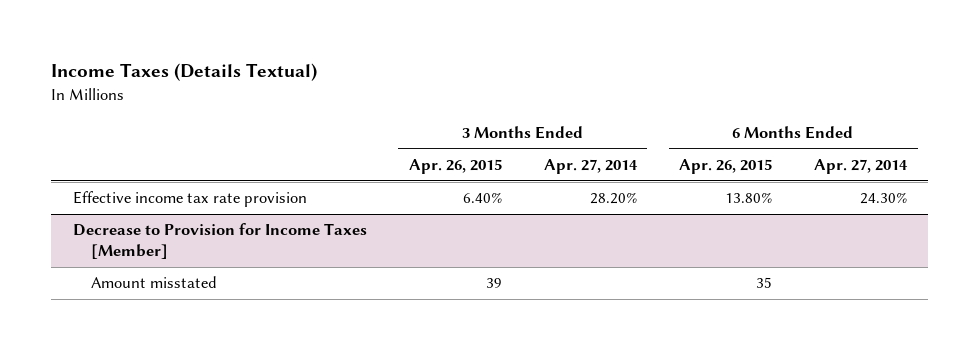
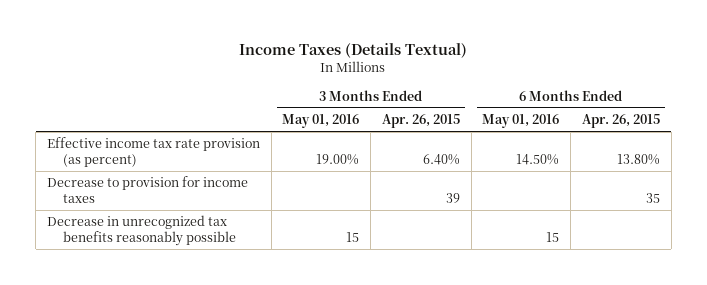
- | 3 Months Ended Apr. 26, 2015 | 3 Months Ended Apr. 27, 2014 | 6 Months Ended Apr. 26, 2015 | 6 Months Ended Apr. 27, 2014
+ | 3 Months Ended May 01, 2016 | 3 Months Ended Apr. 26, 2015 | 6 Months Ended May 01, 2016 | 6 Months Ended Apr. 26, 2015
- Effective income tax rate provision | 6.40% | 28.20% | 13.80% | 24.30%
- Decrease to Provision for Income Taxes [Member]
- Amount misstated | 39 | | 35 |
+ Effective income tax rate provision (as percent) | 19.00% | 6.40% | 14.50% | 13.80%
+ Decrease to provision for income taxes | | 39 | | 35
+ Decrease in unrecognized tax benefits reasonably possible | 15 | | 15 |

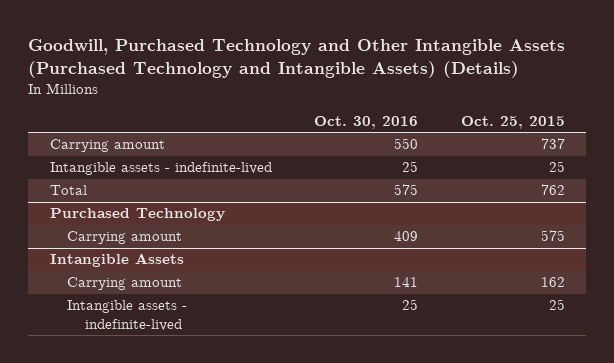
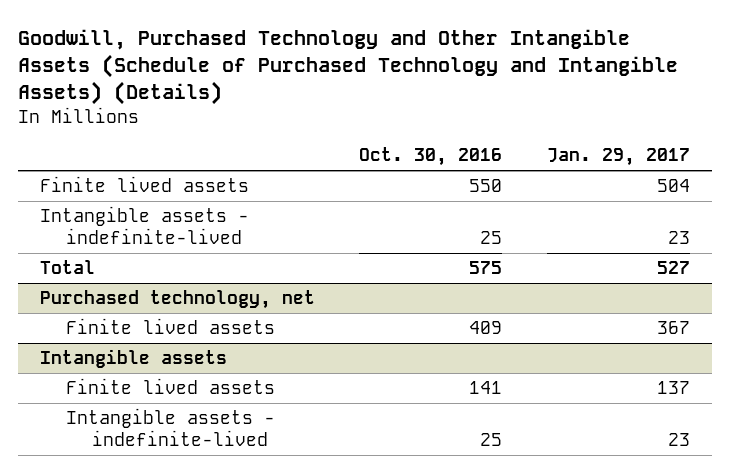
- Goodwill, Purchased Technology and Other Intangible Assets (Purchased Technology and Intangible Assets) (Details)
+ Goodwill, Purchased Technology and Other Intangible Assets (Schedule of Purchased Technology and Intangible Assets) (Details)
- | Oct. 30, 2016 | Oct. 25, 2015
+ | Oct. 30, 2016 | Jan. 29, 2017
- Carrying amount | 550 | 737
+ Finite lived assets | 550 | 504
- Purchased Technology
- Carrying amount | 409 | 575
- Intangible Assets
- Carrying amount | 141 | 162
+ Purchased technology, net
+ Finite lived assets | 409 | 367
+ Intangible assets
+ Finite lived assets | 141 | 137

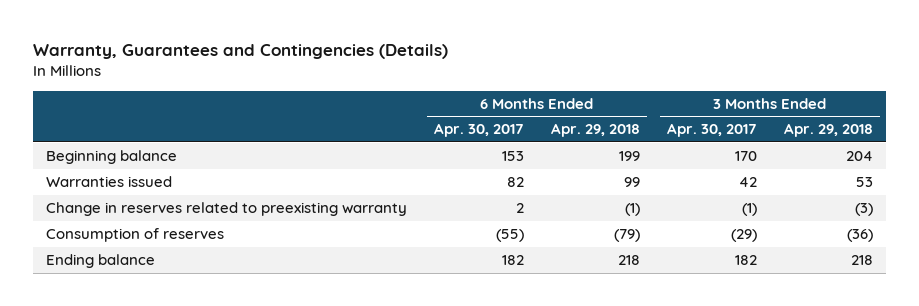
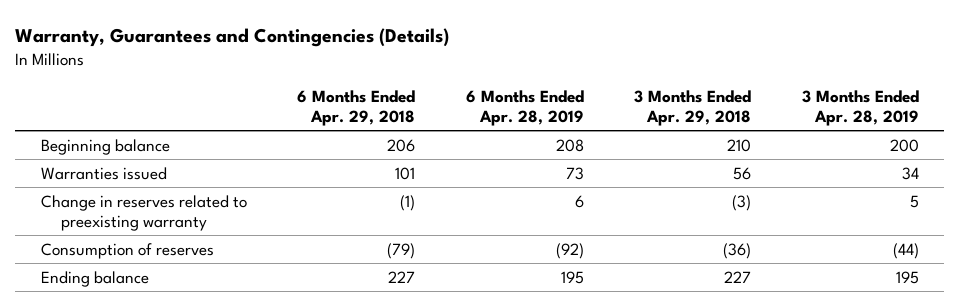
- | 6 Months Ended Apr. 30, 2017 | 6 Months Ended Apr. 29, 2018 | 3 Months Ended Apr. 30, 2017 | 3 Months Ended Apr. 29, 2018
+ | 6 Months Ended Apr. 29, 2018 | 6 Months Ended Apr. 28, 2019 | 3 Months Ended Apr. 29, 2018 | 3 Months Ended Apr. 28, 2019
- Beginning balance | 153 | 199 | 170 | 204
- Warranties issued | 82 | 99 | 42 | 53
+ Beginning balance | 206 | 208 | 210 | 200
+ Warranties issued | 101 | 73 | 56 | 34
- Ending balance | 182 | 218 | 182 | 218
+ Ending balance | 227 | 195 | 227 | 195

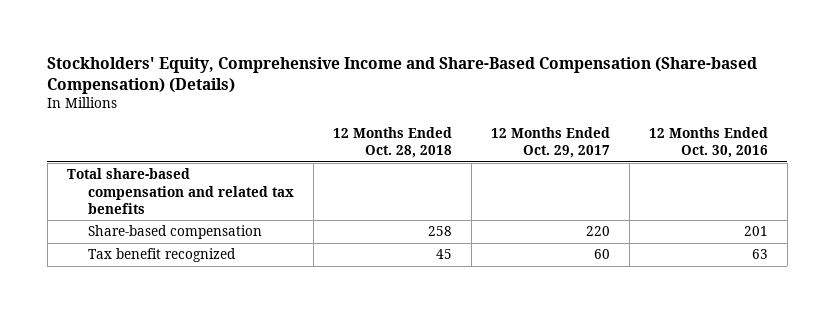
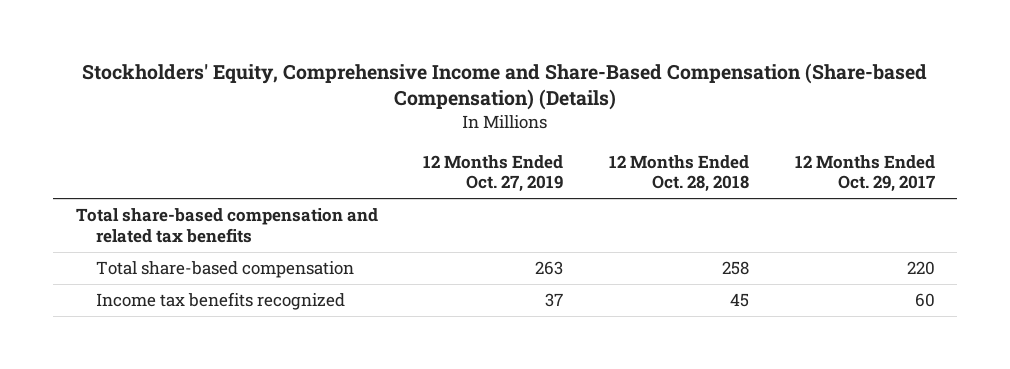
- | 12 Months Ended Oct. 28, 2018 | 12 Months Ended Oct. 29, 2017 | 12 Months Ended Oct. 30, 2016
+ | 12 Months Ended Oct. 27, 2019 | 12 Months Ended Oct. 28, 2018 | 12 Months Ended Oct. 29, 2017
- Share-based compensation | 258 | 220 | 201
- Tax benefit recognized | 45 | 60 | 63
+ Total share-based compensation | 263 | 258 | 220
+ Income tax benefits recognized | 37 | 45 | 60

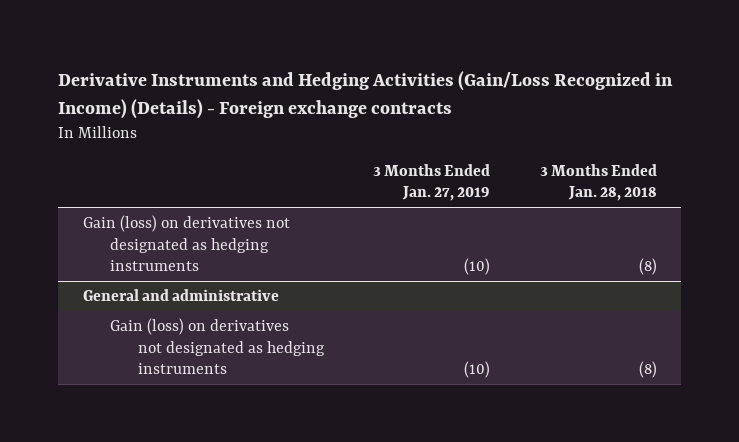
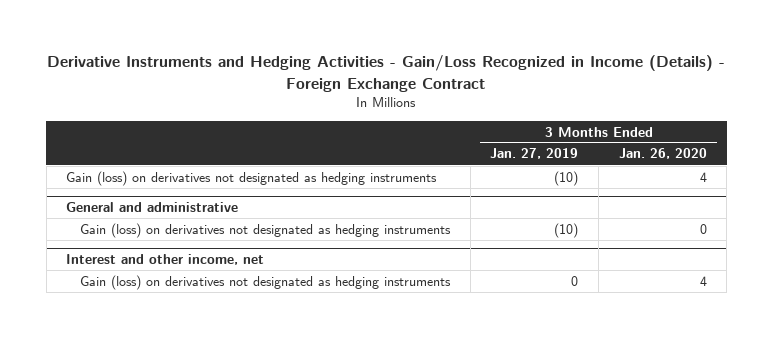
- Derivative Instruments and Hedging Activities (Gain/Loss Recognized in Income) (Details) - Foreign exchange contracts
+ Derivative Instruments and Hedging Activities - Gain/Loss Recognized in Income (Details) - Foreign Exchange Contract
- | 3 Months Ended Jan. 27, 2019 | 3 Months Ended Jan. 28, 2018
+ | 3 Months Ended Jan. 27, 2019 | 3 Months Ended Jan. 26, 2020
+ Interest and other income, net
+ Gain (loss) on derivatives not designated as hedging instruments | 0 | 4

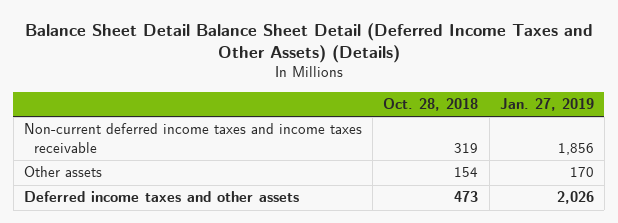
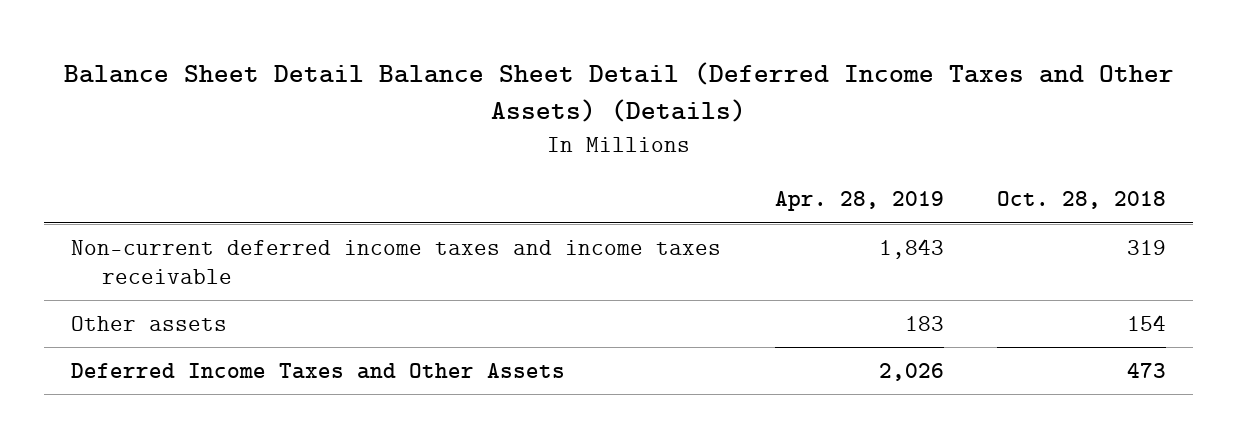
- | Oct. 28, 2018 | Jan. 27, 2019
+ | Apr. 28, 2019 | Oct. 28, 2018
- Deferred income taxes and other assets | 473 | 2,026
+ Deferred Income Taxes and Other Assets | 2,026 | 473

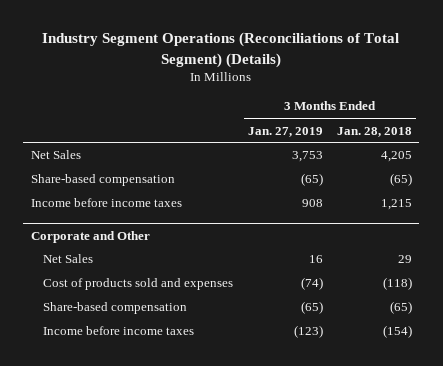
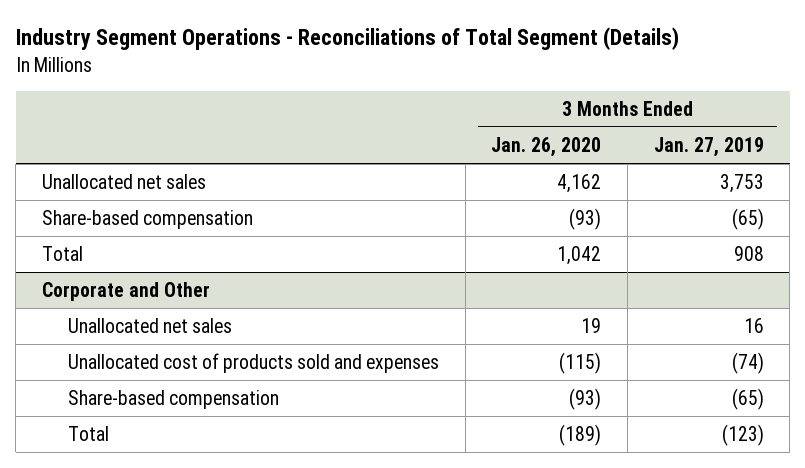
- Industry Segment Operations (Reconciliations of Total Segment) (Details)
+ Industry Segment Operations - Reconciliations of Total Segment (Details)
- | 3 Months Ended Jan. 27, 2019 | 3 Months Ended Jan. 28, 2018
+ | 3 Months Ended Jan. 26, 2020 | 3 Months Ended Jan. 27, 2019
- Net Sales | 3,753 | 4,205
+ Unallocated net sales | 4,162 | 3,753
- Income before income taxes | 908 | 1,215
+ Total | 1,042 | 908
@ Corporate and Other
- Net Sales | 16 | 29
- Cost of products sold and expenses | (74) | (118)
+ Unallocated net sales | 19 | 16
+ Unallocated cost of products sold and expenses | (115) | (74)
- Income before income taxes | (123) | (154)
+ Total | (189) | (123)

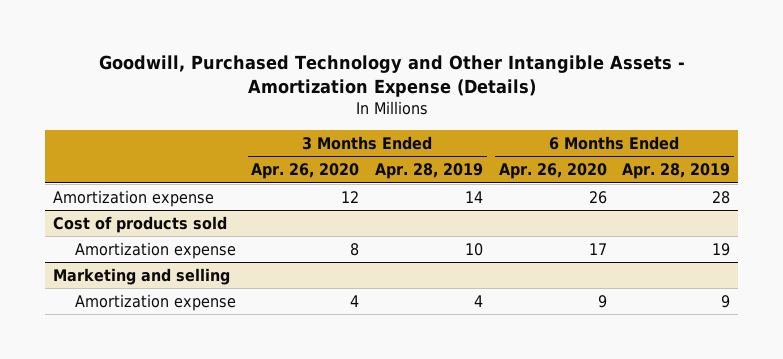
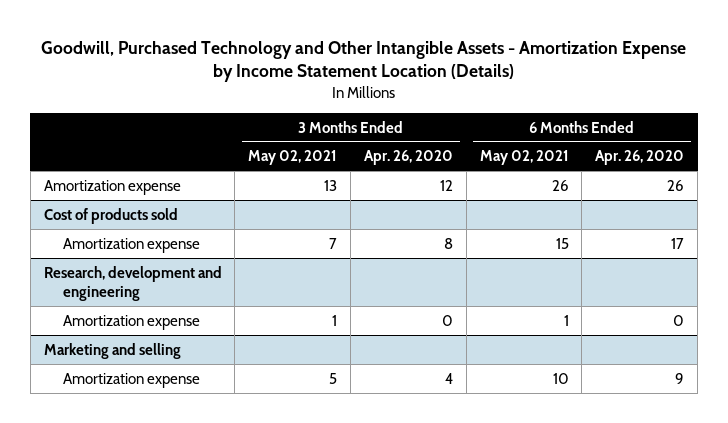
- Goodwill, Purchased Technology and Other Intangible Assets - Amortization Expense (Details)
+ Goodwill, Purchased Technology and Other Intangible Assets - Amortization Expense by Income Statement Location (Details)
- | 3 Months Ended Apr. 26, 2020 | 3 Months Ended Apr. 28, 2019 | 6 Months Ended Apr. 26, 2020 | 6 Months Ended Apr. 28, 2019
+ | 3 Months Ended May 02, 2021 | 3 Months Ended Apr. 26, 2020 | 6 Months Ended May 02, 2021 | 6 Months Ended Apr. 26, 2020
+ Research, development and engineering
+ Amortization expense | 1 | 0 | 1 | 0

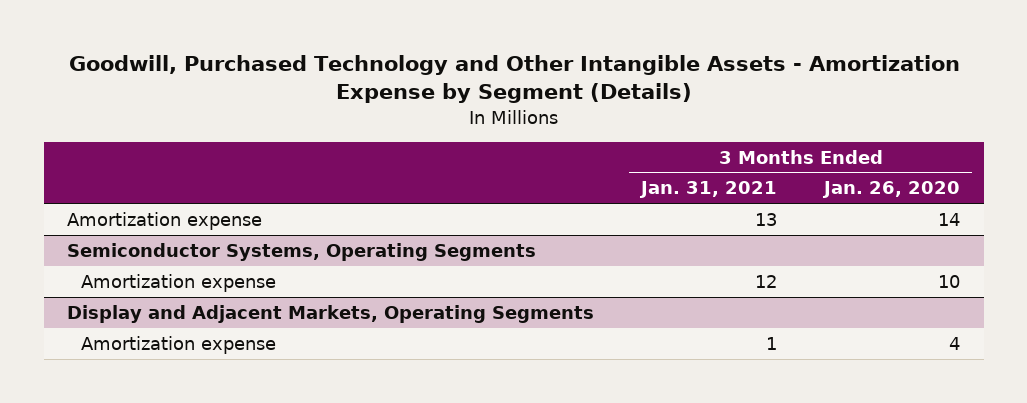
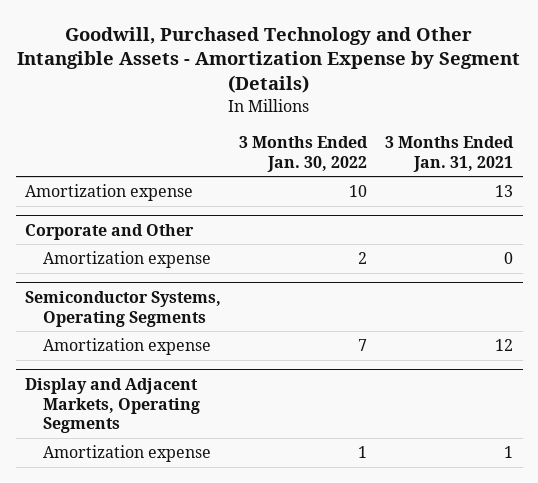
- | 3 Months Ended Jan. 31, 2021 | 3 Months Ended Jan. 26, 2020
+ | 3 Months Ended Jan. 30, 2022 | 3 Months Ended Jan. 31, 2021
+ Corporate and Other
+ Amortization expense | 2 | 0

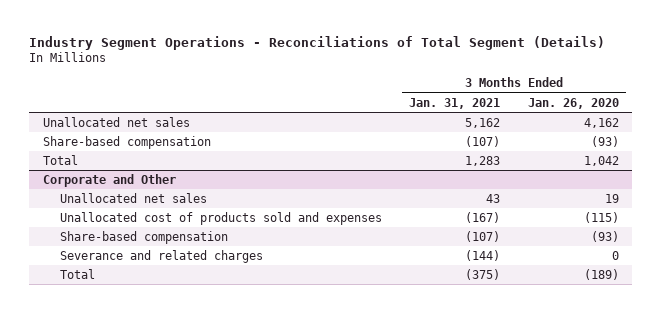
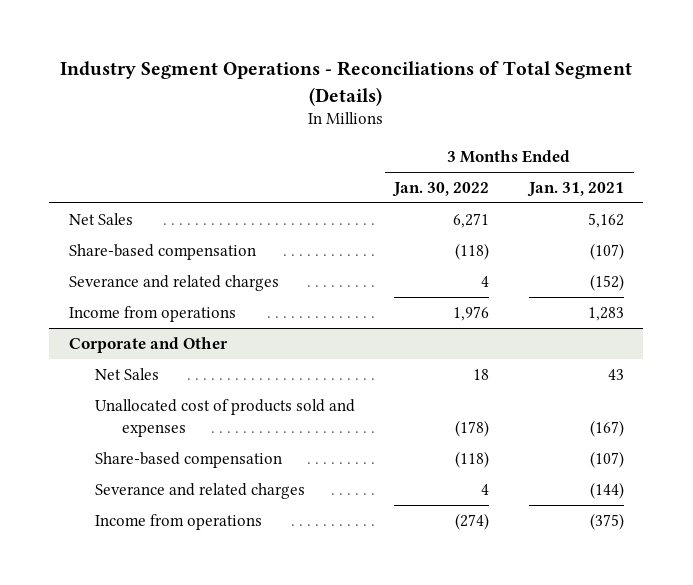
- | 3 Months Ended Jan. 31, 2021 | 3 Months Ended Jan. 26, 2020
+ | 3 Months Ended Jan. 30, 2022 | 3 Months Ended Jan. 31, 2021
- Unallocated net sales | 5,162 | 4,162
+ Net Sales | 6,271 | 5,162
- Total | 1,283 | 1,042
+ Severance and related charges | 4 | (152)
+ Income from operations | 1,976 | 1,283
@ Corporate and Other
- Unallocated net sales | 43 | 19
+ Net Sales | 18 | 43
- Total | (375) | (189)
+ Income from operations | (274) | (375)

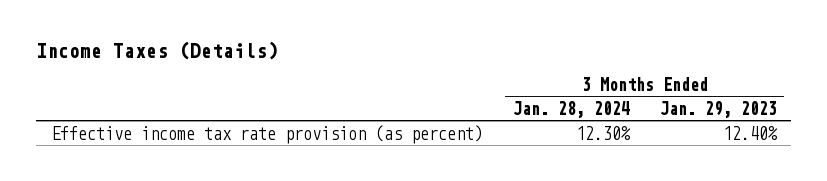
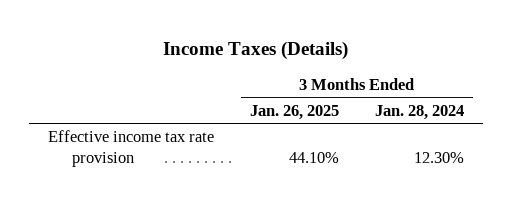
- | 3 Months Ended Jan. 28, 2024 | 3 Months Ended Jan. 29, 2023
+ | 3 Months Ended Jan. 26, 2025 | 3 Months Ended Jan. 28, 2024
- Effective income tax rate provision (as percent) | 12.30% | 12.40%
+ Effective income tax rate provision | 44.10% | 12.30%

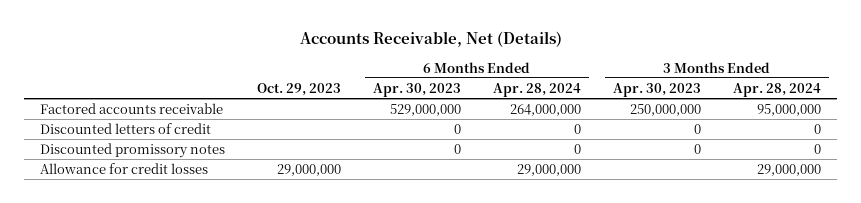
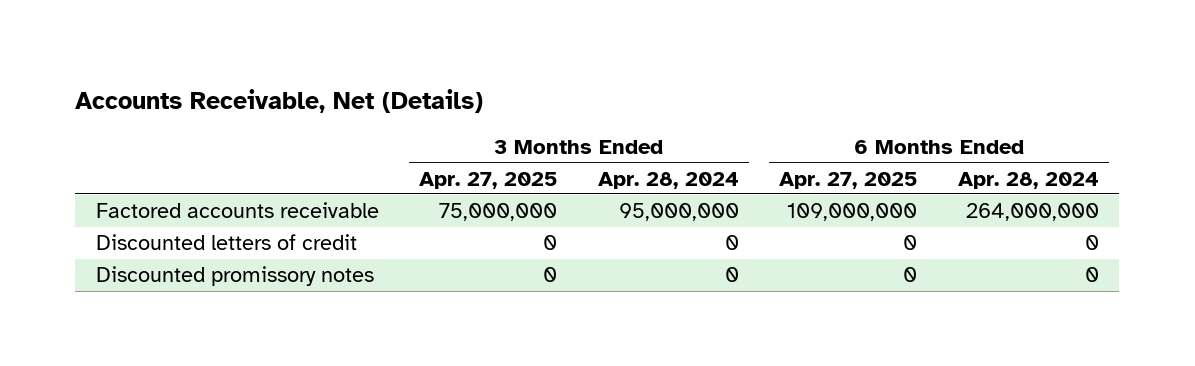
- | Oct. 29, 2023 | 6 Months Ended Apr. 30, 2023 | 6 Months Ended Apr. 28, 2024 | 3 Months Ended Apr. 30, 2023 | 3 Months Ended Apr. 28, 2024
+ | 3 Months Ended Apr. 27, 2025 | 3 Months Ended Apr. 28, 2024 | 6 Months Ended Apr. 27, 2025 | 6 Months Ended Apr. 28, 2024
- Allowance for credit losses | 29,000,000 | | 29,000,000 | | 29,000,000

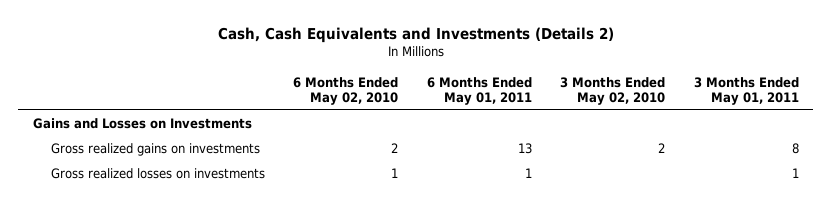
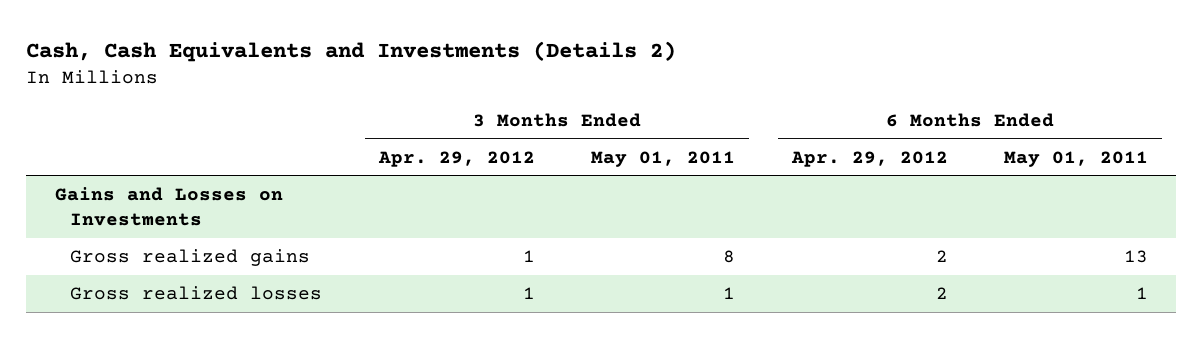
- | 6 Months Ended May 02, 2010 | 6 Months Ended May 01, 2011 | 3 Months Ended May 02, 2010 | 3 Months Ended May 01, 2011
+ | 3 Months Ended Apr. 29, 2012 | 3 Months Ended May 01, 2011 | 6 Months Ended Apr. 29, 2012 | 6 Months Ended May 01, 2011
- Gross realized gains on investments | 2 | 13 | 2 | 8
- Gross realized losses on investments | 1 | 1 | | 1
+ Gross realized gains | 1 | 8 | 2 | 13
+ Gross realized losses | 1 | 1 | 2 | 1

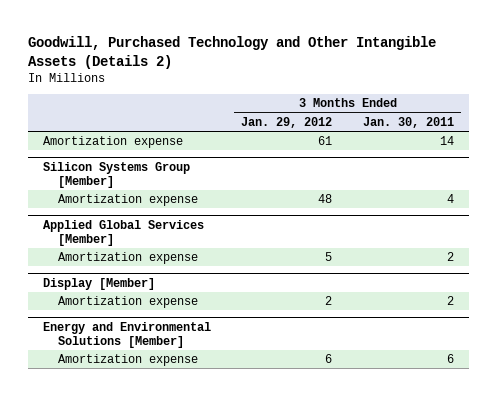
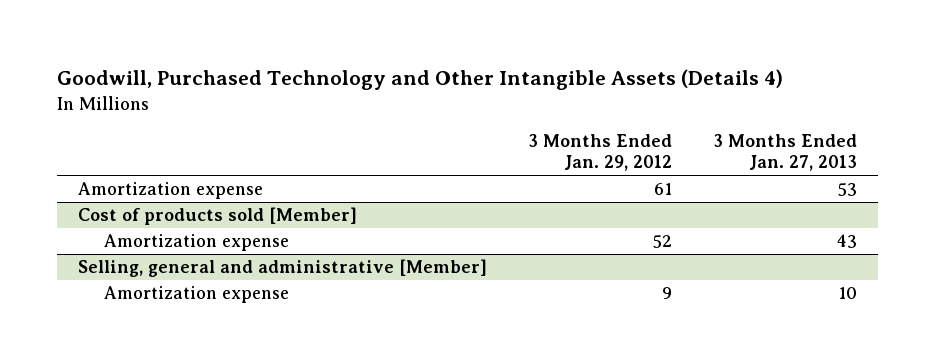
- Goodwill, Purchased Technology and Other Intangible Assets (Details 2)
+ Goodwill, Purchased Technology and Other Intangible Assets (Details 4)
- | 3 Months Ended Jan. 29, 2012 | 3 Months Ended Jan. 30, 2011
+ | 3 Months Ended Jan. 29, 2012 | 3 Months Ended Jan. 27, 2013
- Silicon Systems Group [Member]
- Amortization expense | 48 | 4
- Applied Global Services [Member]
- Amortization expense | 5 | 2
- Display [Member]
- Amortization expense | 2 | 2
- Energy and Environmental Solutions [Member]
- Amortization expense | 6 | 6
+ Cost of products sold [Member]
+ Amortization expense | 52 | 43
+ Selling, general and administrative [Member]
+ Amortization expense | 9 | 10

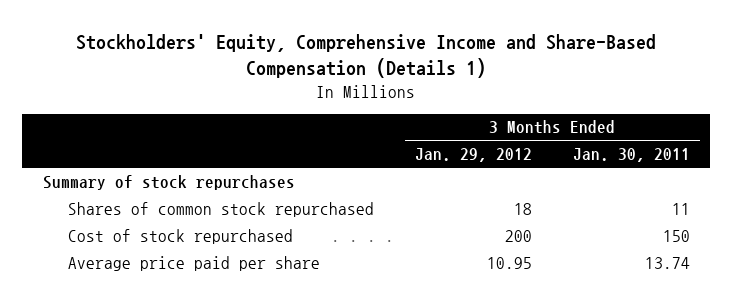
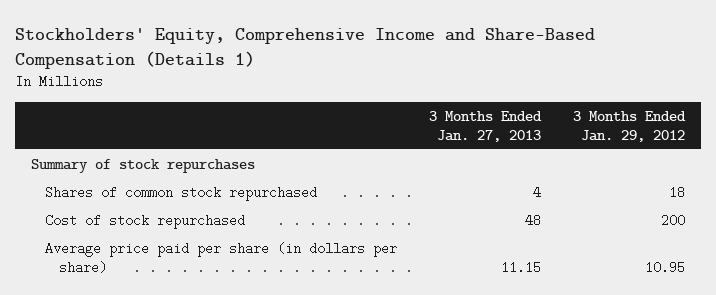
- | 3 Months Ended Jan. 29, 2012 | 3 Months Ended Jan. 30, 2011
+ | 3 Months Ended Jan. 27, 2013 | 3 Months Ended Jan. 29, 2012
- Average price paid per share | 10.95 | 13.74
+ Average price paid per share (in dollars per share) | 11.15 | 10.95

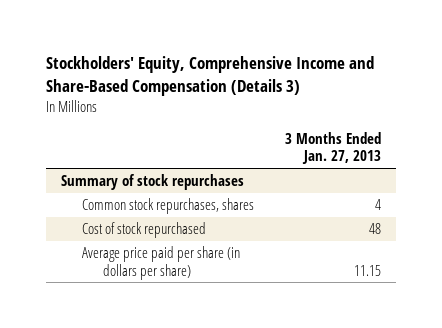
- Stockholders' Equity, Comprehensive Income and Share-Based Compensation (Details 1)
+ Stockholders' Equity, Comprehensive Income and Share-Based Compensation (Details 3)
- | 3 Months Ended Jan. 27, 2013 | 3 Months Ended Jan. 29, 2012
+ | 3 Months Ended Jan. 27, 2013
- Shares of common stock repurchased | 4 | 18
+ Common stock repurchases, shares | 4

